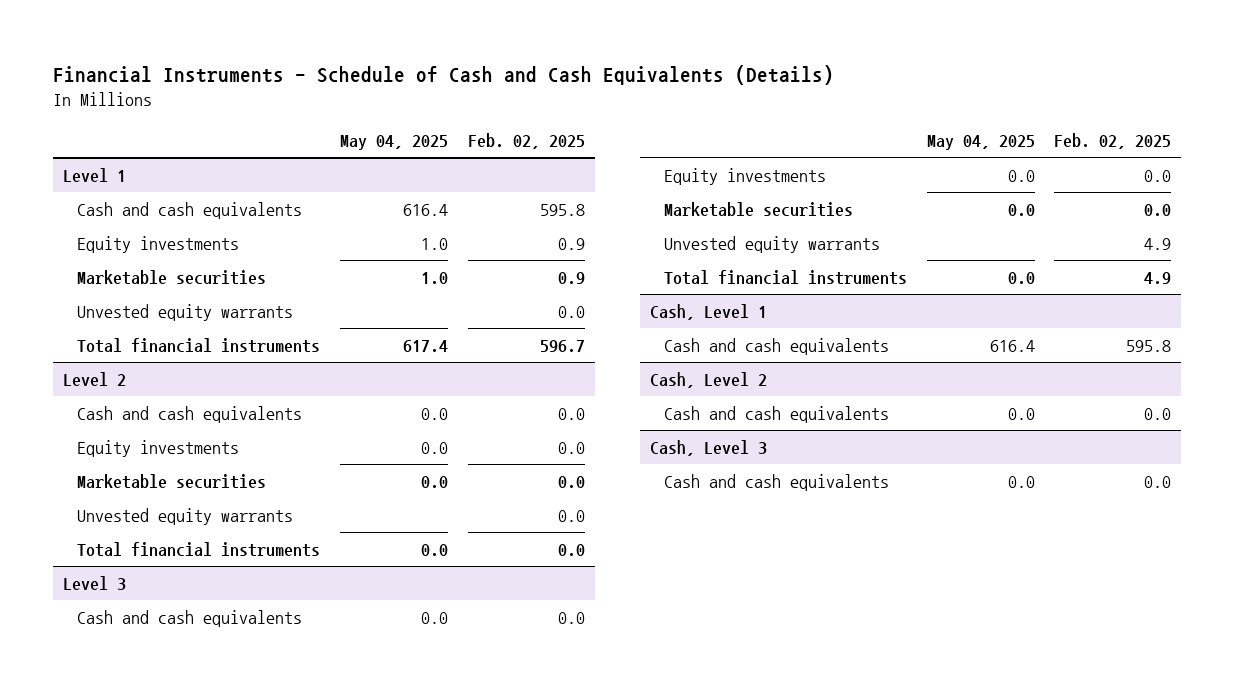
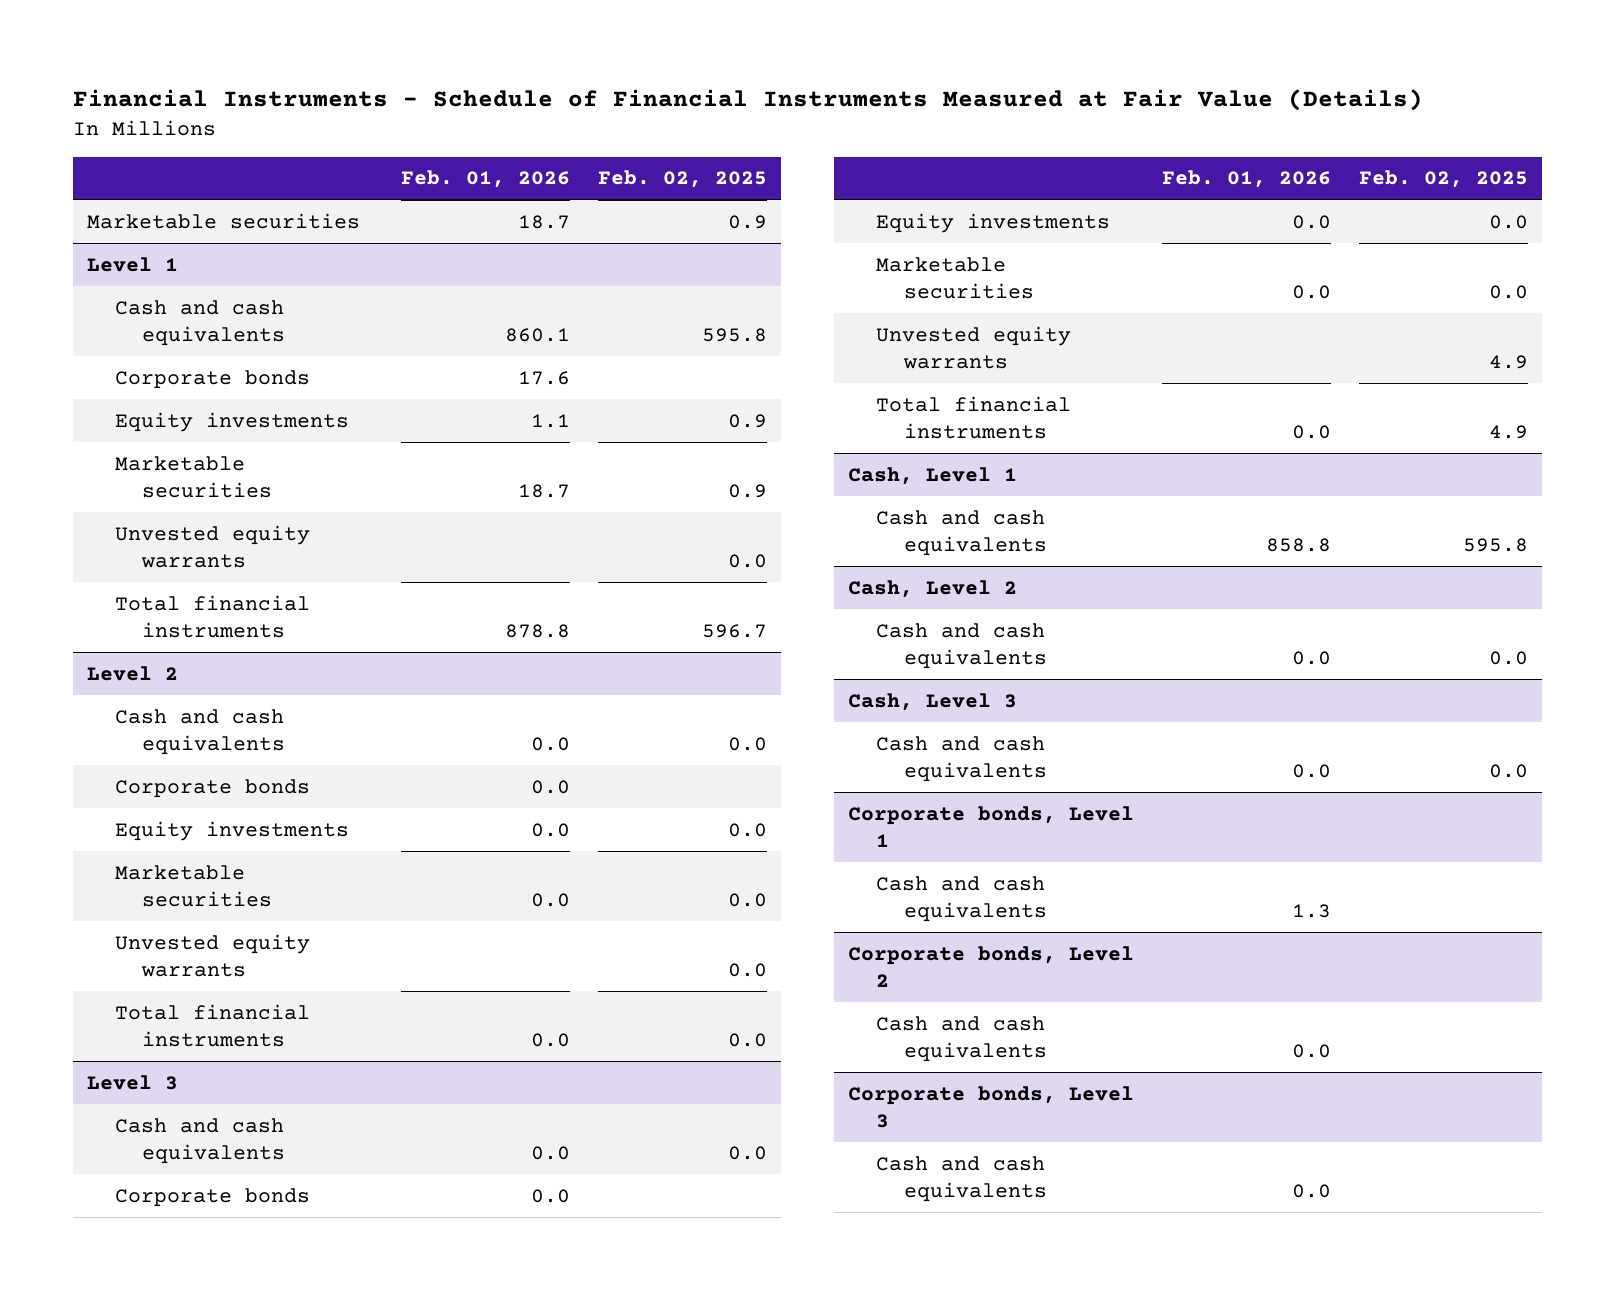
- Financial Instruments - Schedule of Cash and Cash Equivalents (Details)
+ Financial Instruments - Schedule of Financial Instruments Measured at Fair Value (Details)
- | May 04, 2025 | Feb. 02, 2025
+ | Feb. 01, 2026 | Feb. 02, 2025
+ Marketable securities | 18.7 | 0.9
@ Level 1
+ Corporate bonds | 17.6 |
@ Level 2
+ Corporate bonds | 0.0 |
@ Level 3
+ Corporate bonds | 0.0 |
+ Corporate bonds, Level 1
+ Cash and cash equivalents | 1.3 |
+ Corporate bonds, Level 2
+ Cash and cash equivalents | 0.0 |
+ Corporate bonds, Level 3
+ Cash and cash equivalents | 0.0 |

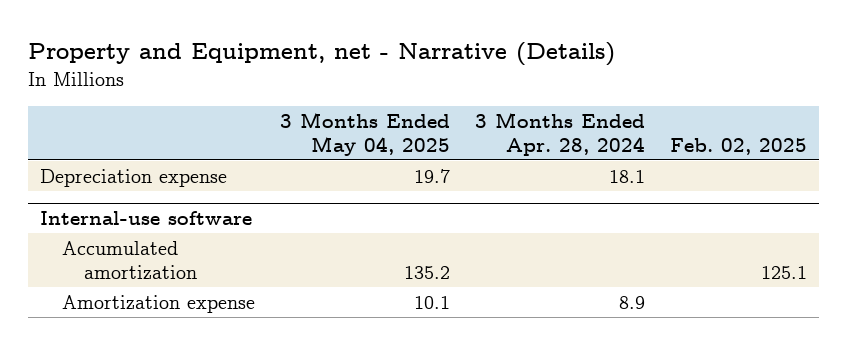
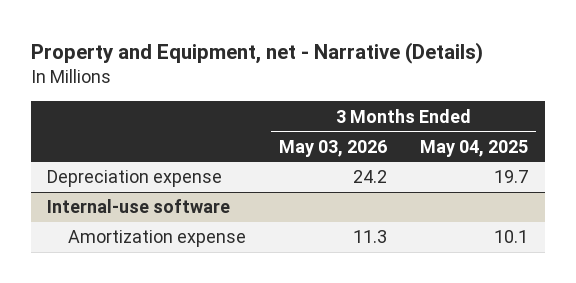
- | 3 Months Ended May 04, 2025 | 3 Months Ended Apr. 28, 2024 | Feb. 02, 2025
+ | 3 Months Ended May 03, 2026 | 3 Months Ended May 04, 2025
@ Internal-use software
- Accumulated amortization | 135.2 | | 125.1

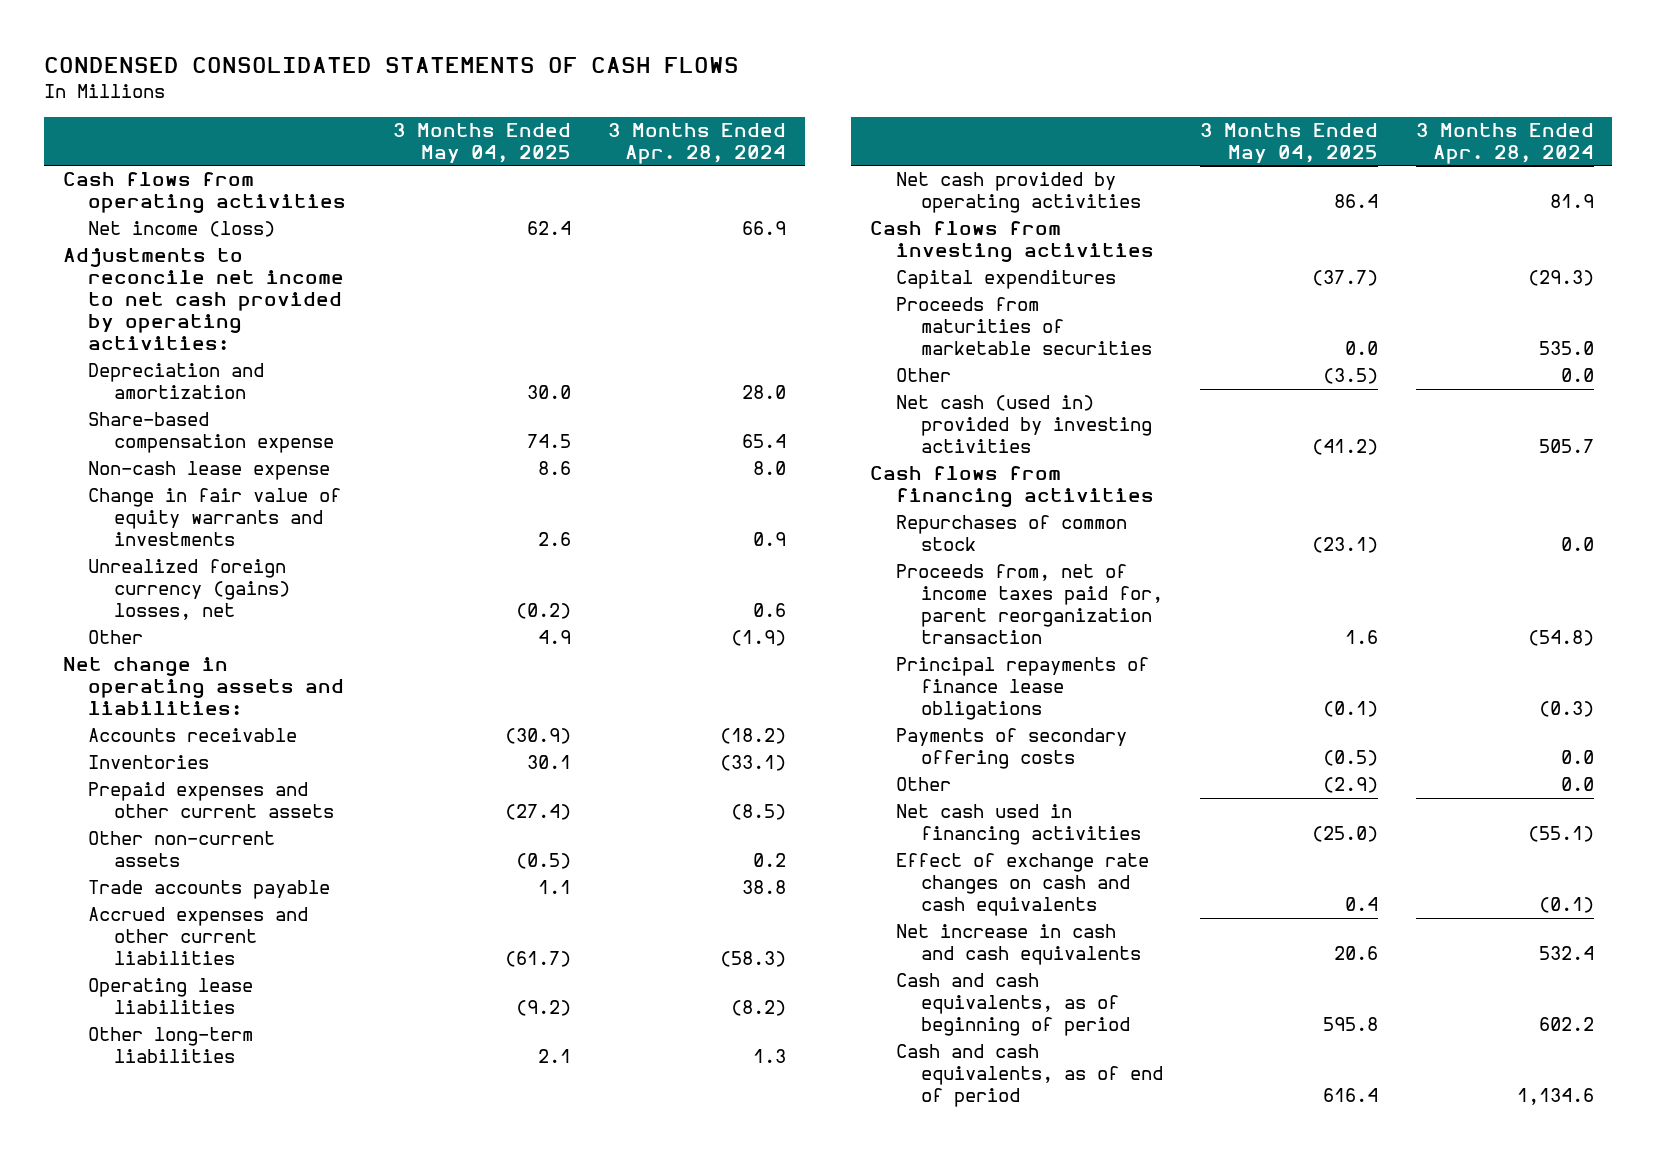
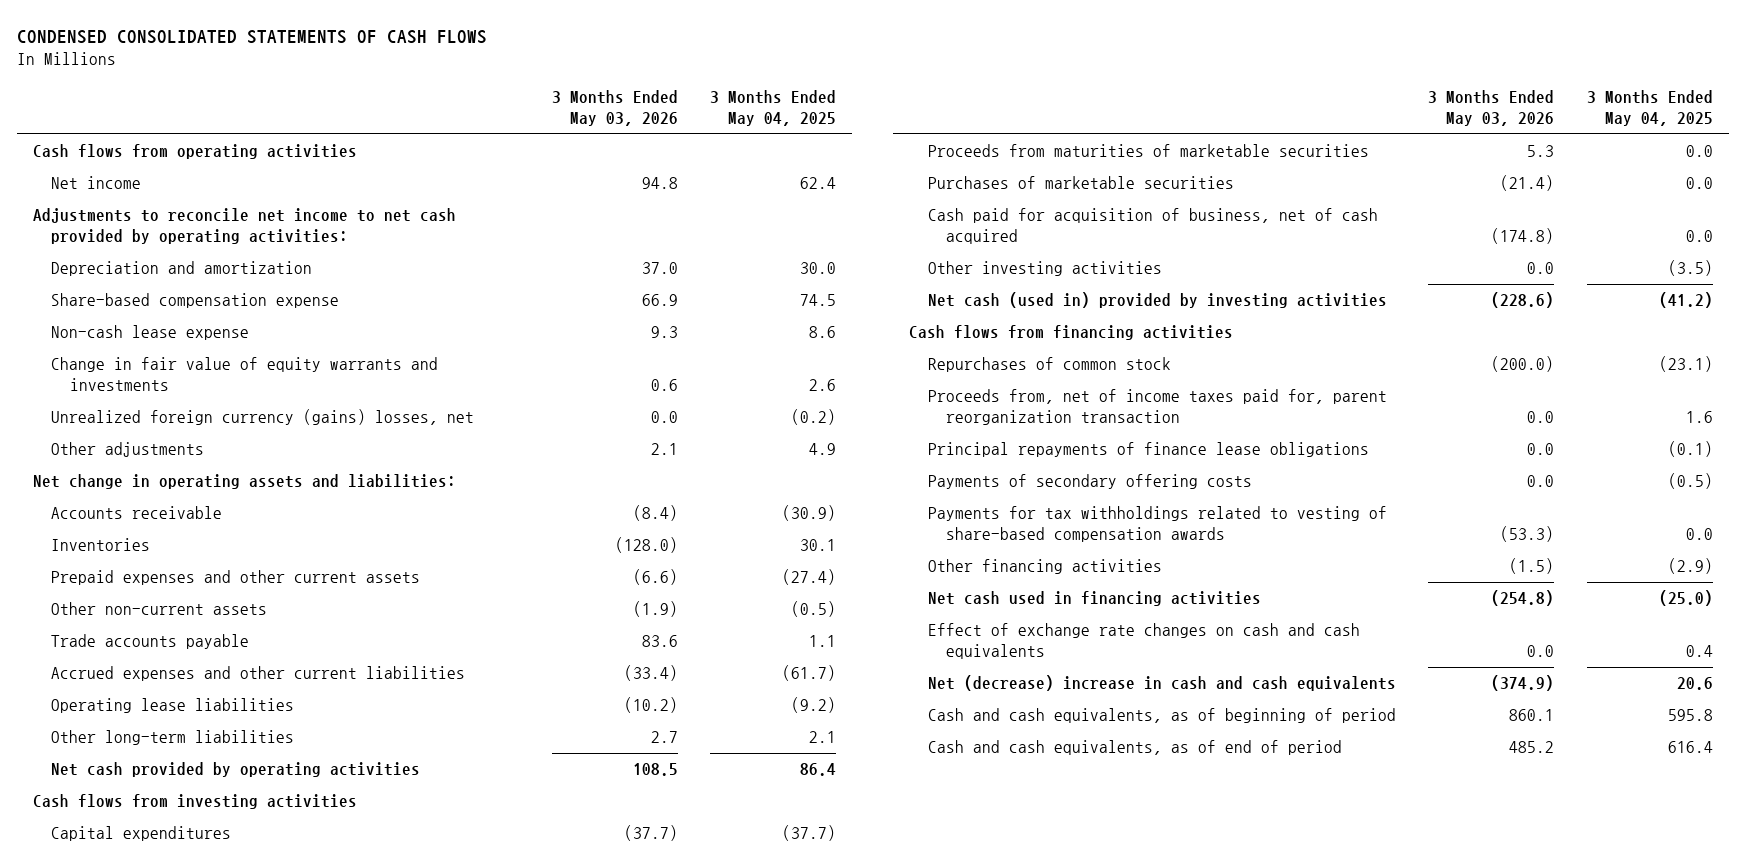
- | 3 Months Ended May 04, 2025 | 3 Months Ended Apr. 28, 2024
+ | 3 Months Ended May 03, 2026 | 3 Months Ended May 04, 2025
- Net income (loss) | 62.4 | 66.9
+ Net income | 94.8 | 62.4
- Other | 4.9 | (1.9)
+ Other adjustments | 2.1 | 4.9
- Other | (3.5) | 0.0
+ Purchases of marketable securities | (21.4) | 0.0
+ Cash paid for acquisition of business, net of cash acquired | (174.8) | 0.0
+ Other investing activities | 0.0 | (3.5)
- Other | (2.9) | 0.0
+ Payments for tax withholdings related to vesting of share-based compensation awards | (53.3) | 0.0
+ Other financing activities | (1.5) | (2.9)
- Net increase in cash and cash equivalents | 20.6 | 532.4
+ Net (decrease) increase in cash and cash equivalents | (374.9) | 20.6

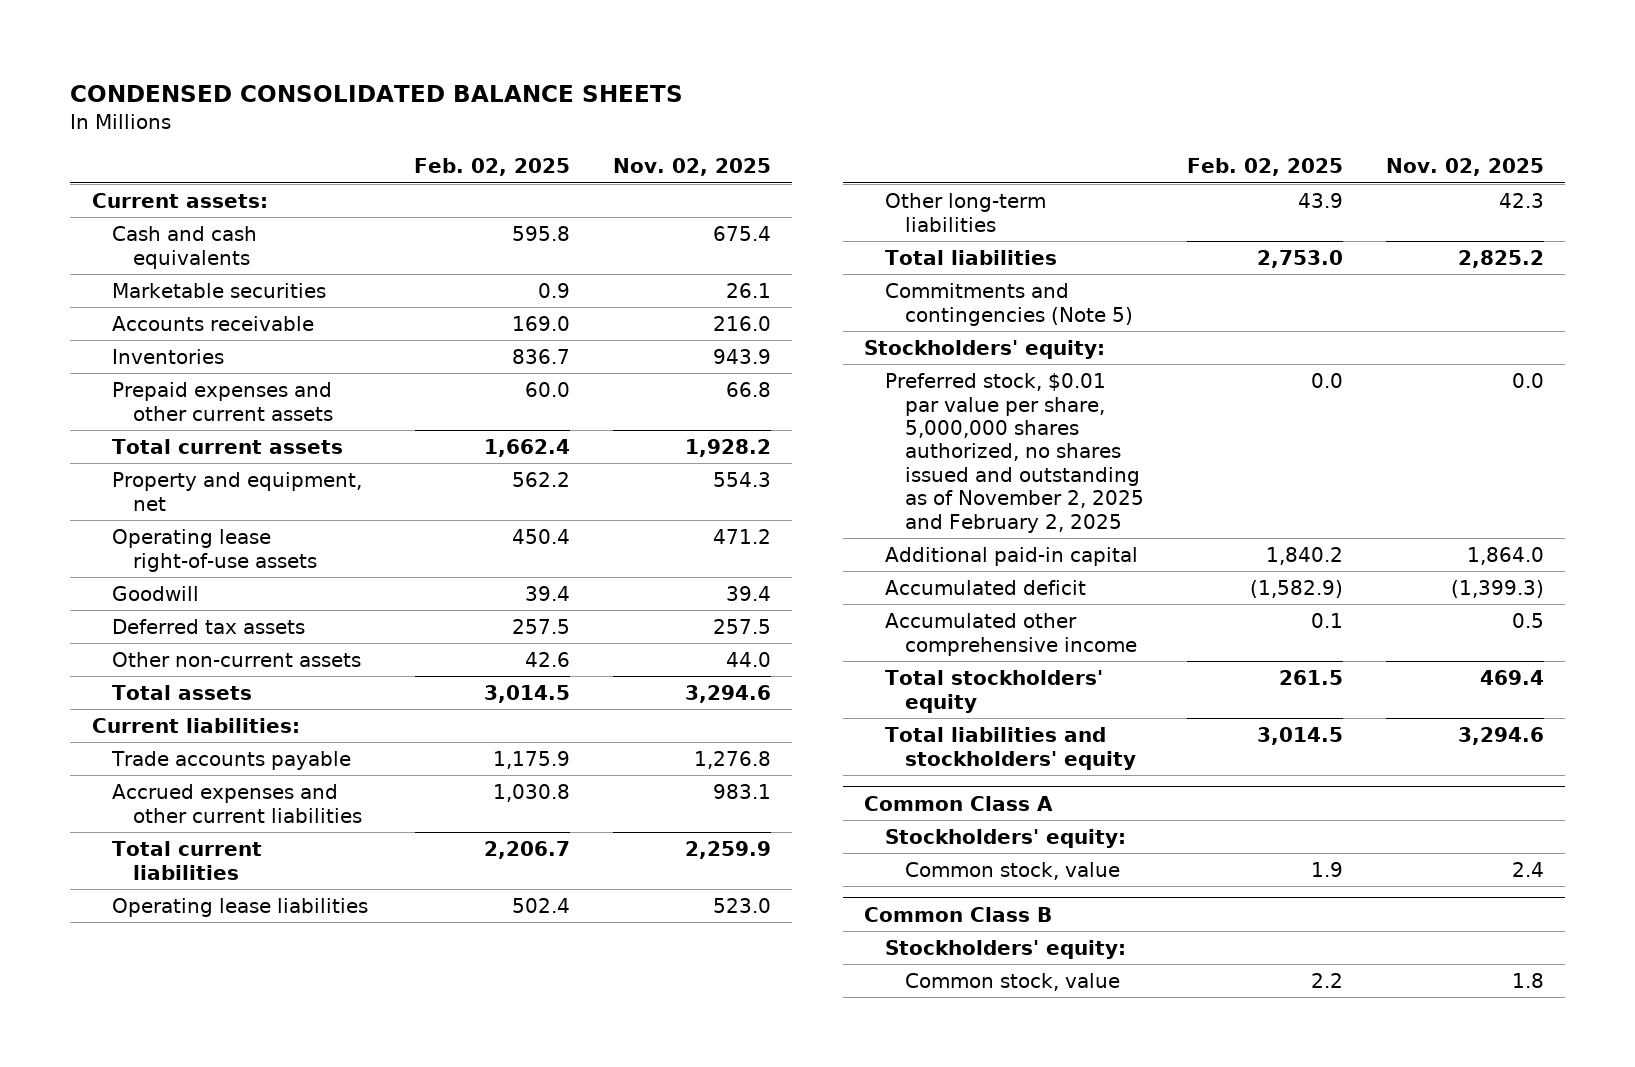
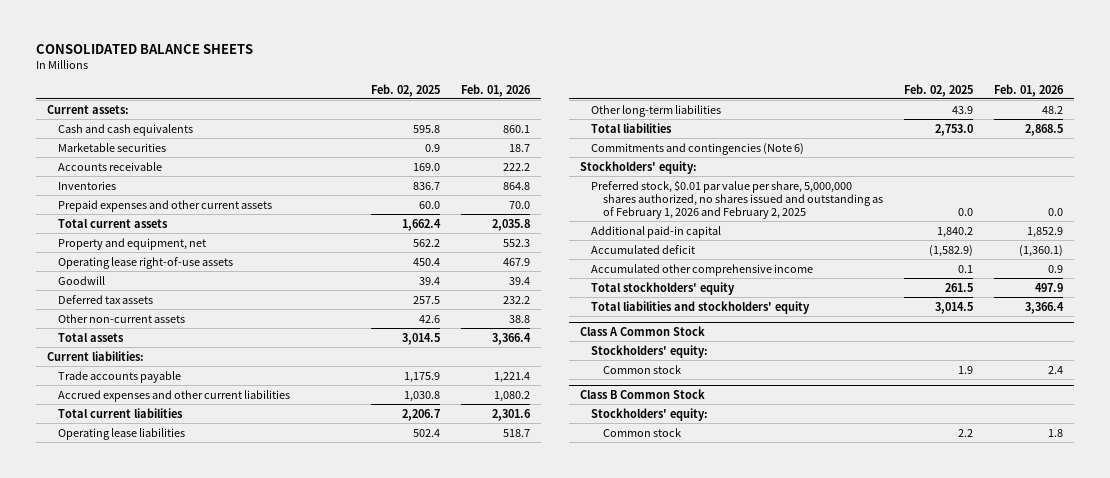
- CONDENSED CONSOLIDATED BALANCE SHEETS
+ CONSOLIDATED BALANCE SHEETS
- | Feb. 02, 2025 | Nov. 02, 2025
+ | Feb. 02, 2025 | Feb. 01, 2026
- Commitments and contingencies (Note 5)
+ Commitments and contingencies (Note 6)
- Preferred stock, $0.01 par value per share, 5,000,000 shares authorized, no shares issued and outstanding as of November 2, 2025 and February 2, 2025 | 0.0 | 0.0
+ Preferred stock, $0.01 par value per share, 5,000,000 shares authorized, no shares issued and outstanding as of February 1, 2026 and February 2, 2025 | 0.0 | 0.0
- Common Class A
+ Class A Common Stock
- Common stock, value | 1.9 | 2.4
- Common Class B
+ Common stock | 1.9 | 2.4
+ Class B Common Stock
- Common stock, value | 2.2 | 1.8
+ Common stock | 2.2 | 1.8

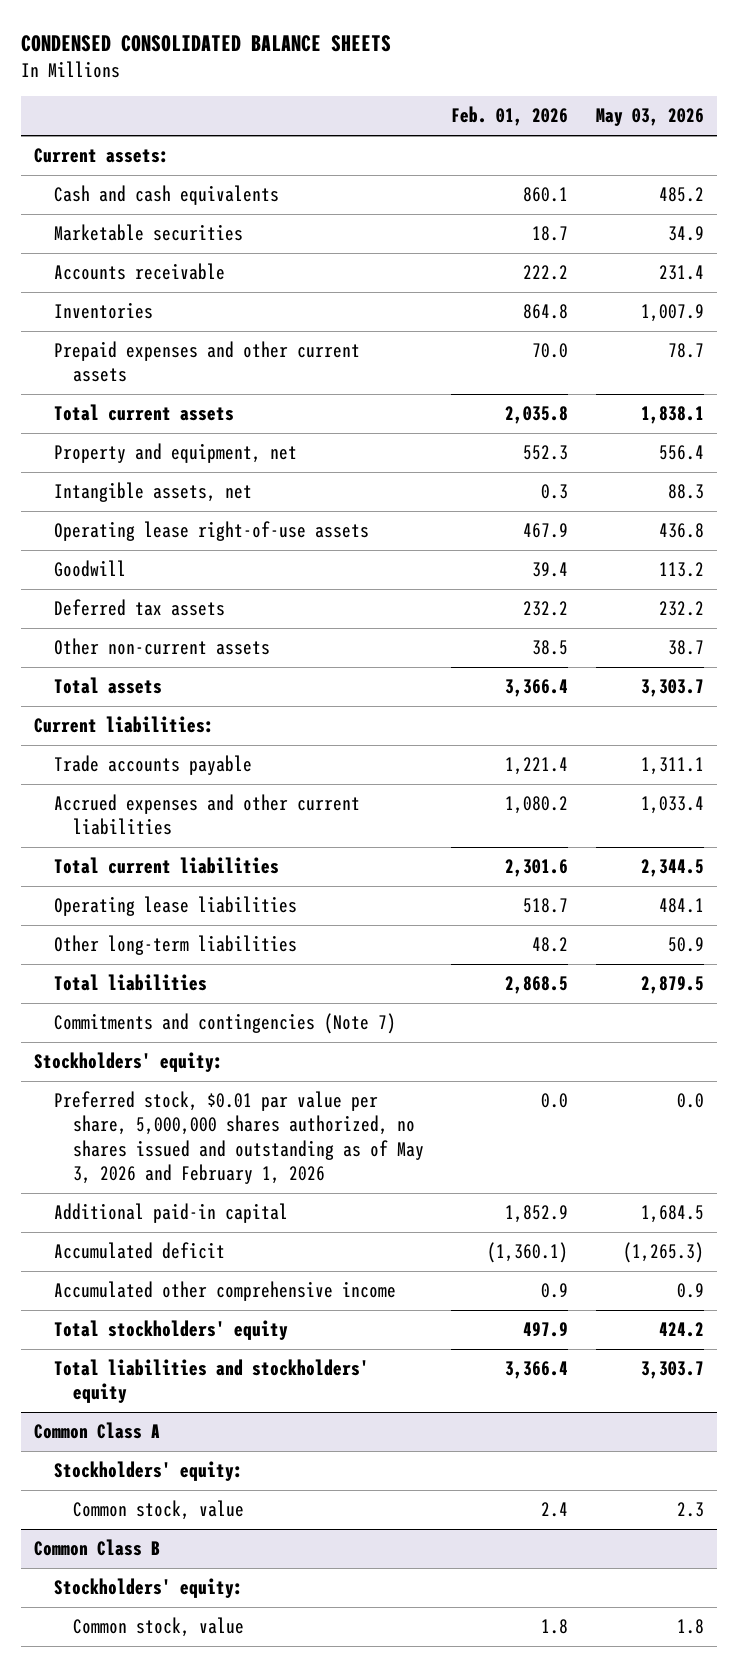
- CONSOLIDATED BALANCE SHEETS
+ CONDENSED CONSOLIDATED BALANCE SHEETS
- | Feb. 02, 2025 | Feb. 01, 2026
+ | Feb. 01, 2026 | May 03, 2026
+ Intangible assets, net | 0.3 | 88.3
- Other non-current assets | 42.6 | 38.8
+ Other non-current assets | 38.5 | 38.7
- Commitments and contingencies (Note 6)
+ Commitments and contingencies (Note 7)
- Preferred stock, $0.01 par value per share, 5,000,000 shares authorized, no shares issued and outstanding as of February 1, 2026 and February 2, 2025 | 0.0 | 0.0
+ Preferred stock, $0.01 par value per share, 5,000,000 shares authorized, no shares issued and outstanding as of May 3, 2026 and February 1, 2026 | 0.0 | 0.0
- Class A Common Stock
+ Common Class A
- Common stock | 1.9 | 2.4
- Class B Common Stock
+ Common stock, value | 2.4 | 2.3
+ Common Class B
- Common stock | 2.2 | 1.8
+ Common stock, value | 1.8 | 1.8

